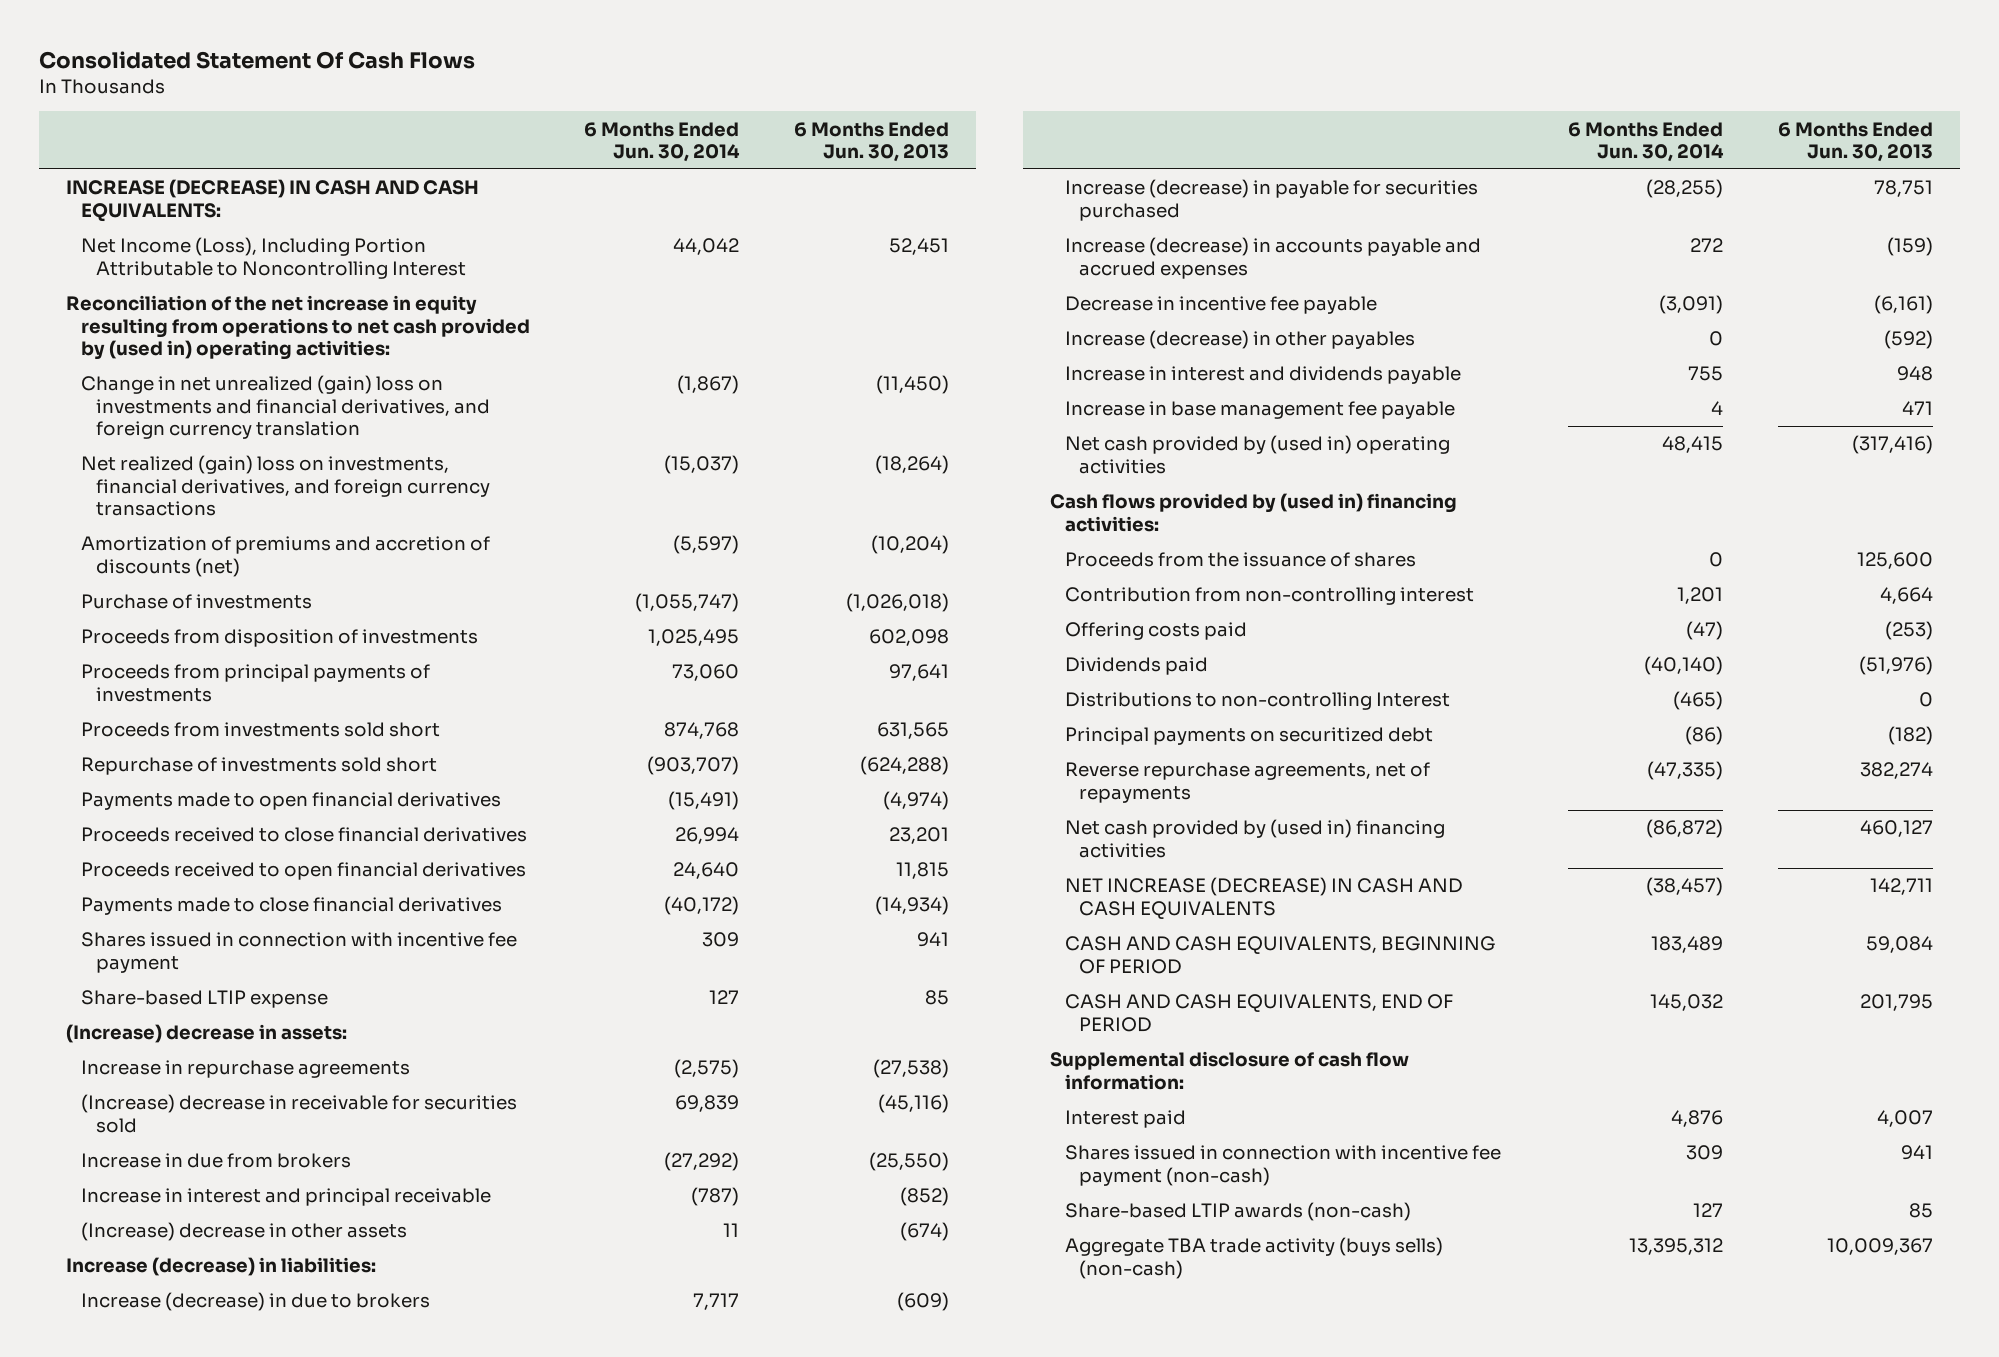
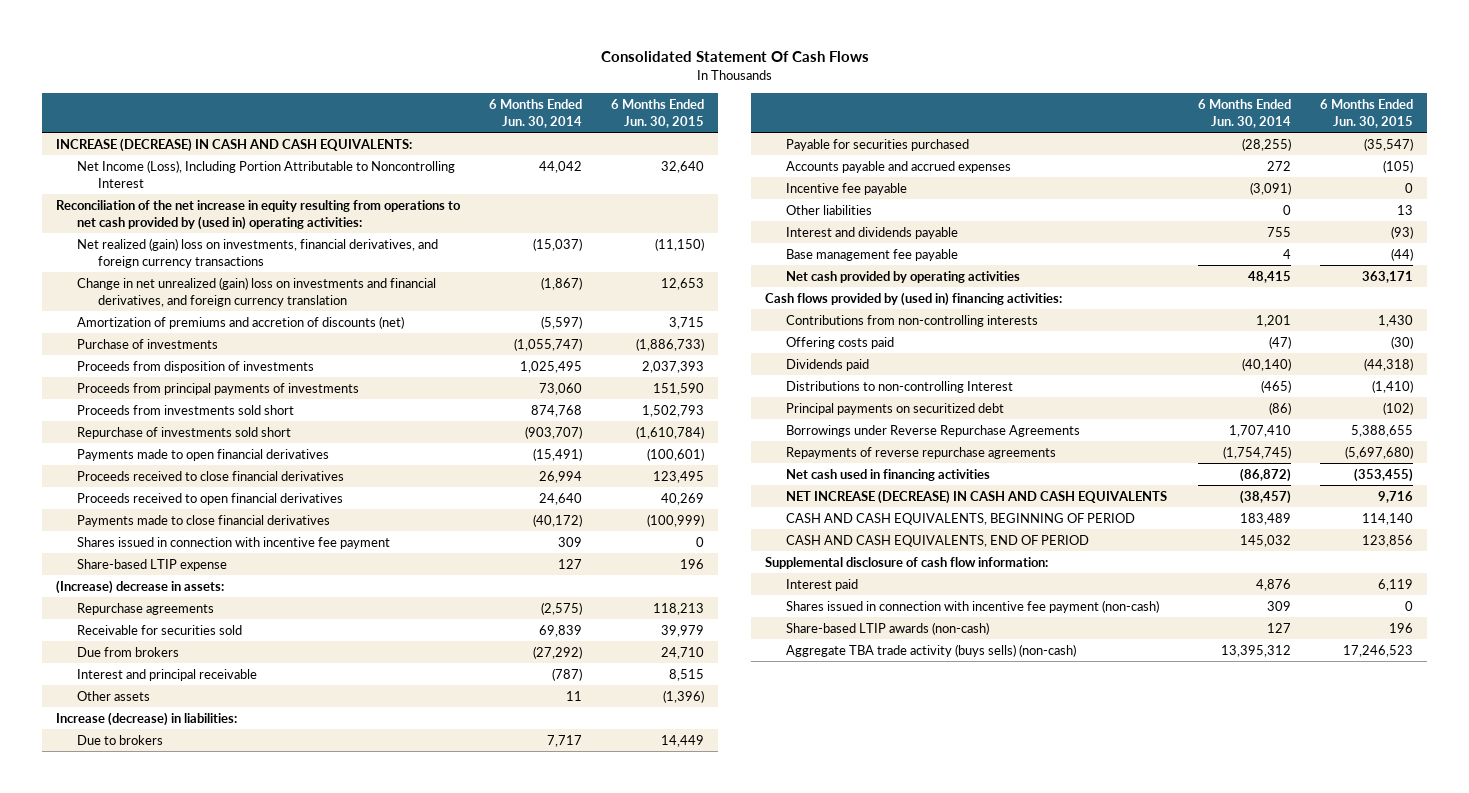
- | 6 Months Ended Jun. 30, 2014 | 6 Months Ended Jun. 30, 2013
+ | 6 Months Ended Jun. 30, 2014 | 6 Months Ended Jun. 30, 2015
moved down: Change in net unrealized (gain) loss on investments and financial derivatives, and foreign currency translation | (1,867) | 12,653
- Increase in repurchase agreements | (2,575) | (27,538)
- (Increase) decrease in receivable for securities sold | 69,839 | (45,116)
- Increase in due from brokers | (27,292) | (25,550)
- Increase in interest and principal receivable | (787) | (852)
- (Increase) decrease in other assets | 11 | (674)
+ Repurchase agreements | (2,575) | 118,213
+ Receivable for securities sold | 69,839 | 39,979
+ Due from brokers | (27,292) | 24,710
+ Interest and principal receivable | (787) | 8,515
+ Other assets | 11 | (1,396)
- Increase (decrease) in due to brokers | 7,717 | (609)
- Increase (decrease) in payable for securities purchased | (28,255) | 78,751
- Increase (decrease) in accounts payable and accrued expenses | 272 | (159)
- Decrease in incentive fee payable | (3,091) | (6,161)
- Increase (decrease) in other payables | 0 | (592)
- Increase in interest and dividends payable | 755 | 948
- Increase in base management fee payable | 4 | 471
- Net cash provided by (used in) operating activities | 48,415 | (317,416)
+ Due to brokers | 7,717 | 14,449
+ Payable for securities purchased | (28,255) | (35,547)
+ Accounts payable and accrued expenses | 272 | (105)
+ Incentive fee payable | (3,091) | 0
+ Other liabilities | 0 | 13
+ Interest and dividends payable | 755 | (93)
+ Base management fee payable | 4 | (44)
+ Net cash provided by operating activities | 48,415 | 363,171
- Proceeds from the issuance of shares | 0 | 125,600
- Contribution from non-controlling interest | 1,201 | 4,664
+ Contributions from non-controlling interests | 1,201 | 1,430
- Reverse repurchase agreements, net of repayments | (47,335) | 382,274
- Net cash provided by (used in) financing activities | (86,872) | 460,127
+ Borrowings under Reverse Repurchase Agreements | 1,707,410 | 5,388,655
+ Repayments of reverse repurchase agreements | (1,754,745) | (5,697,680)
+ Net cash used in financing activities | (86,872) | (353,455)

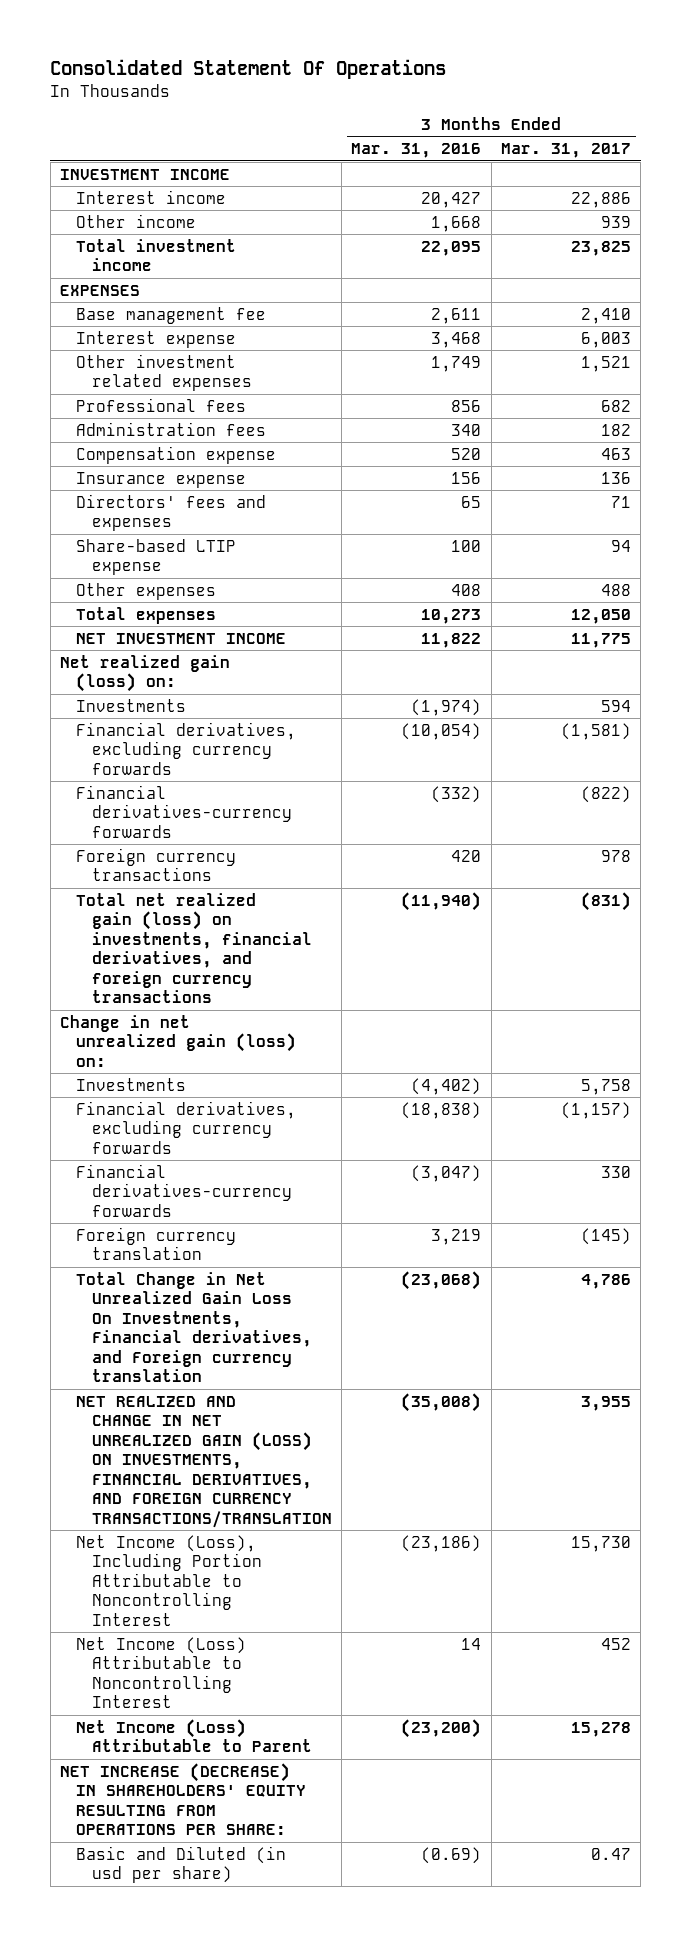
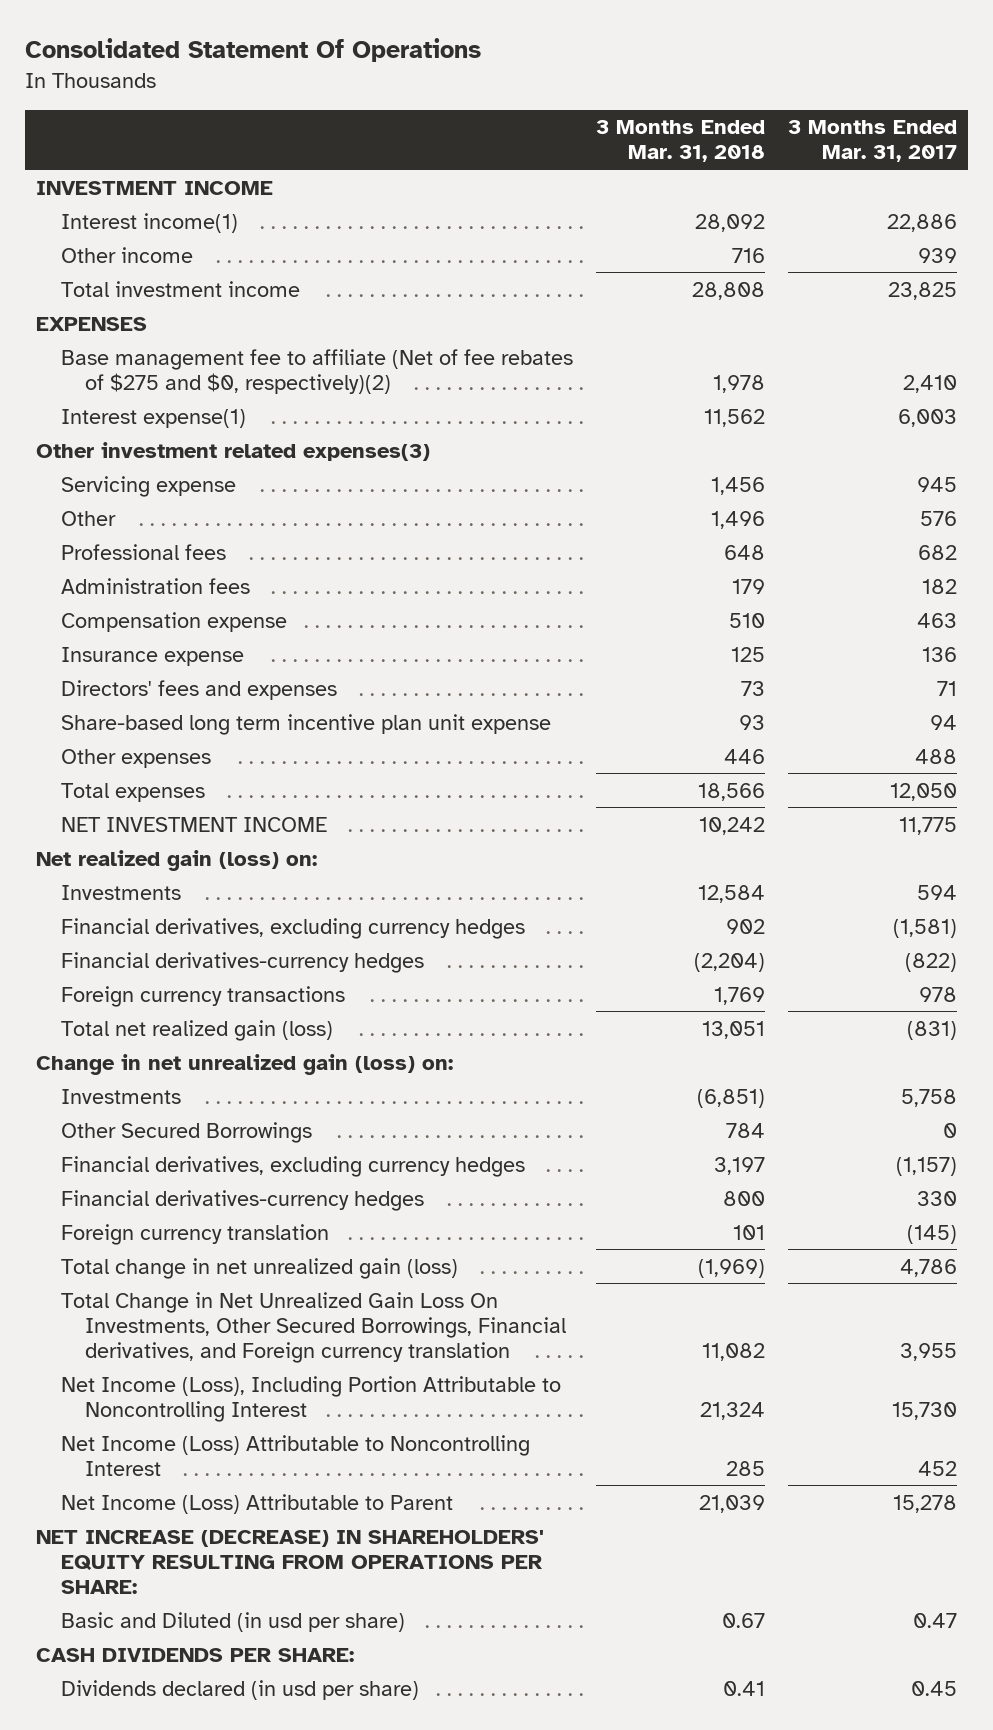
- | 3 Months Ended Mar. 31, 2016 | 3 Months Ended Mar. 31, 2017
+ | 3 Months Ended Mar. 31, 2018 | 3 Months Ended Mar. 31, 2017
- Interest income | 20,427 | 22,886
+ Interest income(1) | 28,092 | 22,886
- Base management fee | 2,611 | 2,410
- Interest expense | 3,468 | 6,003
- Other investment related expenses | 1,749 | 1,521
+ Base management fee to affiliate (Net of fee rebates of $275 and $0, respectively)(2) | 1,978 | 2,410
+ Interest expense(1) | 11,562 | 6,003
+ Other investment related expenses(3)
+ Servicing expense | 1,456 | 945
+ Other | 1,496 | 576
- Share-based LTIP expense | 100 | 94
+ Share-based long term incentive plan unit expense | 93 | 94
- Financial derivatives, excluding currency forwards | (10,054) | (1,581)
- Financial derivatives-currency forwards | (332) | (822)
+ Financial derivatives, excluding currency hedges | 902 | (1,581)
+ Financial derivatives-currency hedges | (2,204) | (822)
- Total net realized gain (loss) on investments, financial derivatives, and foreign currency transactions | (11,940) | (831)
+ Total net realized gain (loss) | 13,051 | (831)
- Financial derivatives, excluding currency forwards | (18,838) | (1,157)
- Financial derivatives-currency forwards | (3,047) | 330
+ Other Secured Borrowings | 784 | 0
+ Financial derivatives, excluding currency hedges | 3,197 | (1,157)
+ Financial derivatives-currency hedges | 800 | 330
- Total Change in Net Unrealized Gain Loss On Investments, Financial derivatives, and Foreign currency translation | (23,068) | 4,786
- NET REALIZED AND CHANGE IN NET UNREALIZED GAIN (LOSS) ON INVESTMENTS, FINANCIAL DERIVATIVES, AND FOREIGN CURRENCY TRANSACTIONS/TRANSLATION | (35,008) | 3,955
+ Total change in net unrealized gain (loss) | (1,969) | 4,786
+ Total Change in Net Unrealized Gain Loss On Investments, Other Secured Borrowings, Financial derivatives, and Foreign currency translation | 11,082 | 3,955
+ CASH DIVIDENDS PER SHARE:
+ Dividends declared (in usd per share) | 0.41 | 0.45

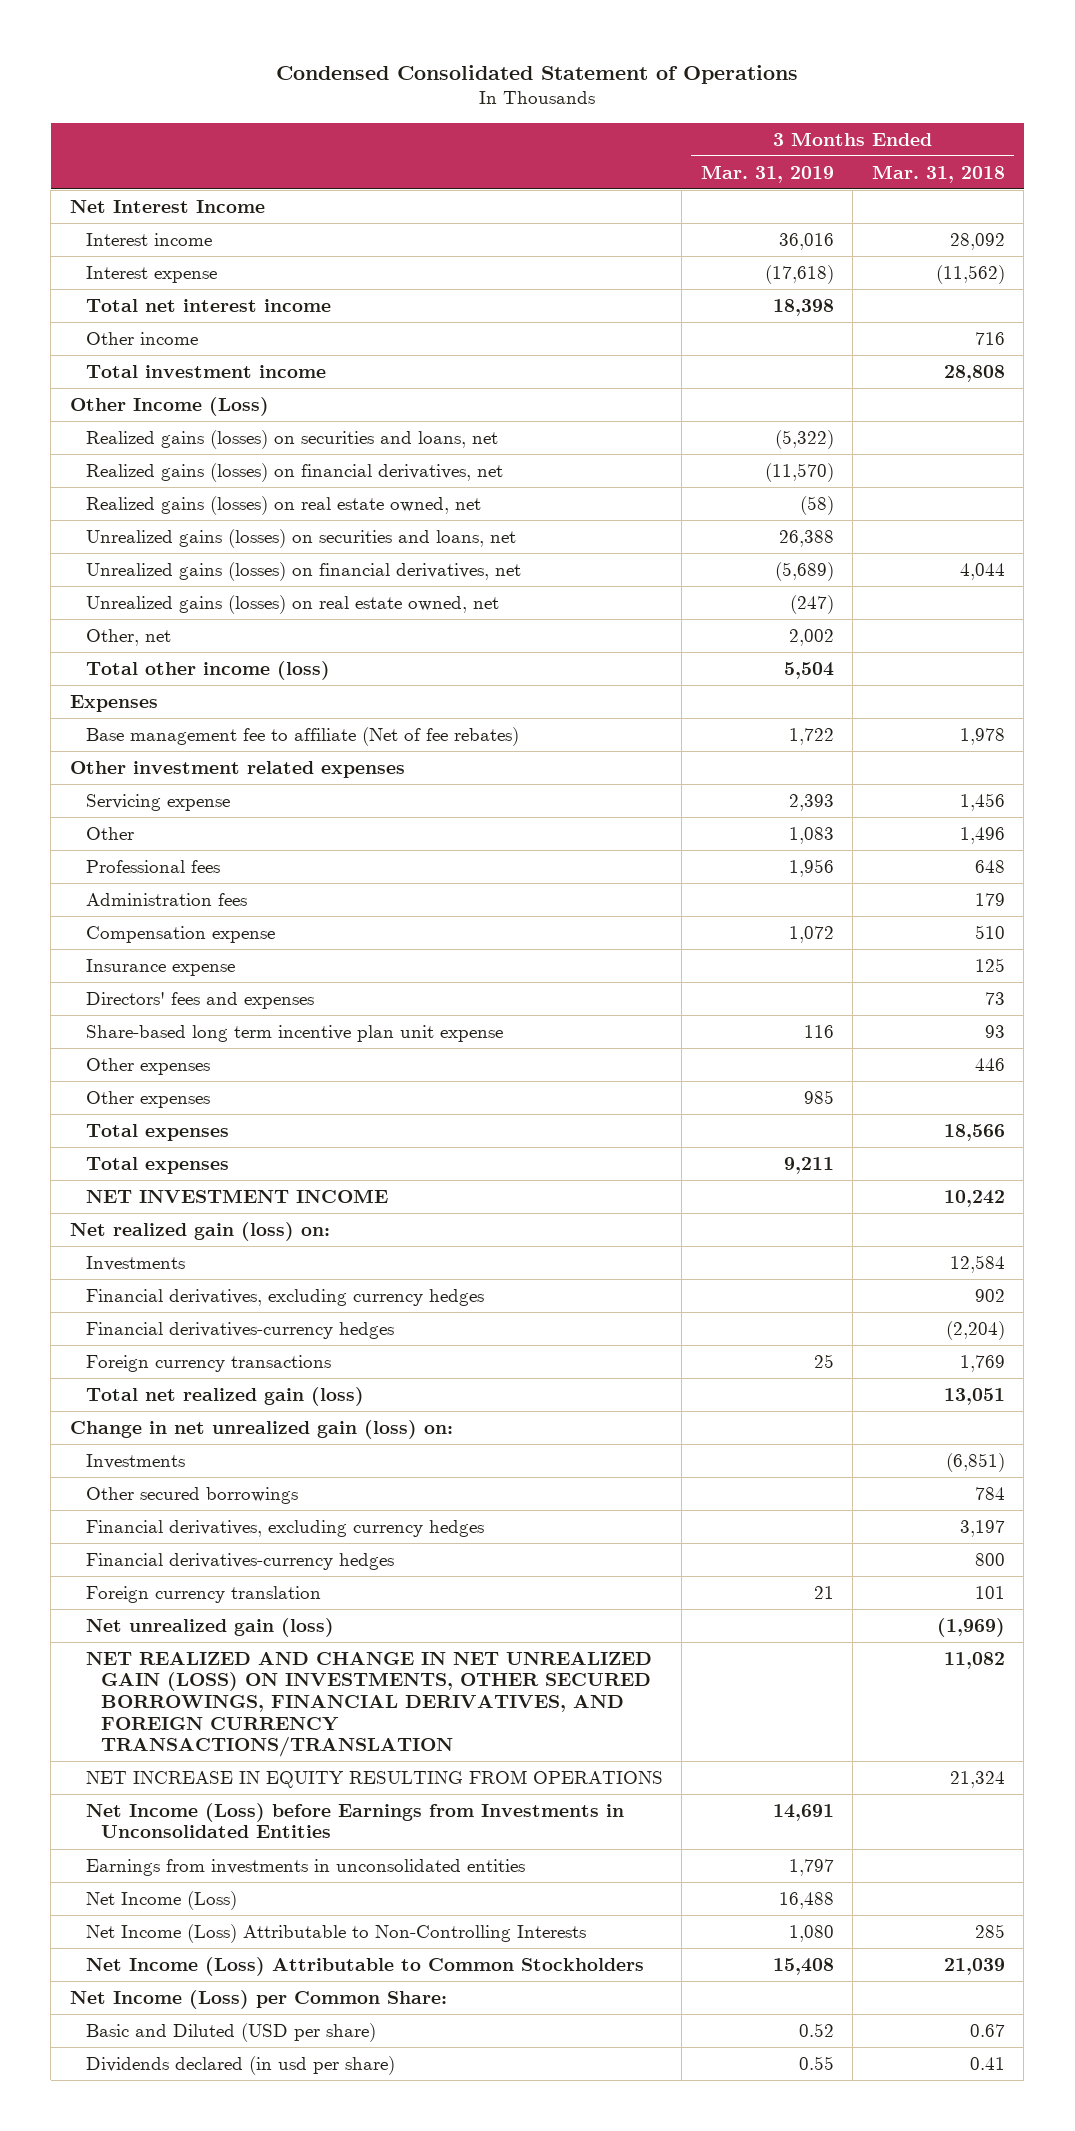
- Consolidated Statement Of Operations
+ Condensed Consolidated Statement of Operations
- | 3 Months Ended Mar. 31, 2018 | 3 Months Ended Mar. 31, 2017
+ | 3 Months Ended Mar. 31, 2019 | 3 Months Ended Mar. 31, 2018
- INVESTMENT INCOME
- Interest income(1) | 28,092 | 22,886
+ Net Interest Income
+ Interest income | 36,016 | 28,092
+ Interest expense | (17,618) | (11,562)
+ Total net interest income | 18,398 |
- EXPENSES
- Base management fee to affiliate (Net of fee rebates of $275 and $0, respectively)(2) | 1,978 | 2,410
- Interest expense(1) | 11,562 | 6,003
- Other investment related expenses(3)
+ Other Income (Loss)
+ Realized gains (losses) on securities and loans, net | (5,322) |
+ Realized gains (losses) on financial derivatives, net | (11,570) |
+ Realized gains (losses) on real estate owned, net | (58) |
+ Unrealized gains (losses) on securities and loans, net | 26,388 |
+ Unrealized gains (losses) on financial derivatives, net | (5,689) | 4,044
+ Unrealized gains (losses) on real estate owned, net | (247) |
+ Other, net | 2,002 |
+ Total other income (loss) | 5,504 |
+ Expenses
+ Base management fee to affiliate (Net of fee rebates) | 1,722 | 1,978
+ Other investment related expenses
+ Other expenses | 985 |
+ Total expenses | 9,211 |
- Other Secured Borrowings | 784 | 0
+ Other secured borrowings | | 784
- Total change in net unrealized gain (loss) | (1,969) | 4,786
- Total Change in Net Unrealized Gain Loss On Investments, Other Secured Borrowings, Financial derivatives, and Foreign currency translation | 11,082 | 3,955
- Net Income (Loss), Including Portion Attributable to Noncontrolling Interest | 21,324 | 15,730
- Net Income (Loss) Attributable to Noncontrolling Interest | 285 | 452
- Net Income (Loss) Attributable to Parent | 21,039 | 15,278
- NET INCREASE (DECREASE) IN SHAREHOLDERS' EQUITY RESULTING FROM OPERATIONS PER SHARE:
- Basic and Diluted (in usd per share) | 0.67 | 0.47
- CASH DIVIDENDS PER SHARE:
+ Net unrealized gain (loss) | | (1,969)
+ NET REALIZED AND CHANGE IN NET UNREALIZED GAIN (LOSS) ON INVESTMENTS, OTHER SECURED BORROWINGS, FINANCIAL DERIVATIVES, AND FOREIGN CURRENCY TRANSACTIONS/TRANSLATION | | 11,082
+ NET INCREASE IN EQUITY RESULTING FROM OPERATIONS | | 21,324
+ Net Income (Loss) before Earnings from Investments in Unconsolidated Entities | 14,691 |
+ Earnings from investments in unconsolidated entities | 1,797 |
+ Net Income (Loss) | 16,488 |
+ Net Income (Loss) Attributable to Non-Controlling Interests | 1,080 | 285
+ Net Income (Loss) Attributable to Common Stockholders | 15,408 | 21,039
+ Net Income (Loss) per Common Share:
+ Basic and Diluted (USD per share) | 0.52 | 0.67

